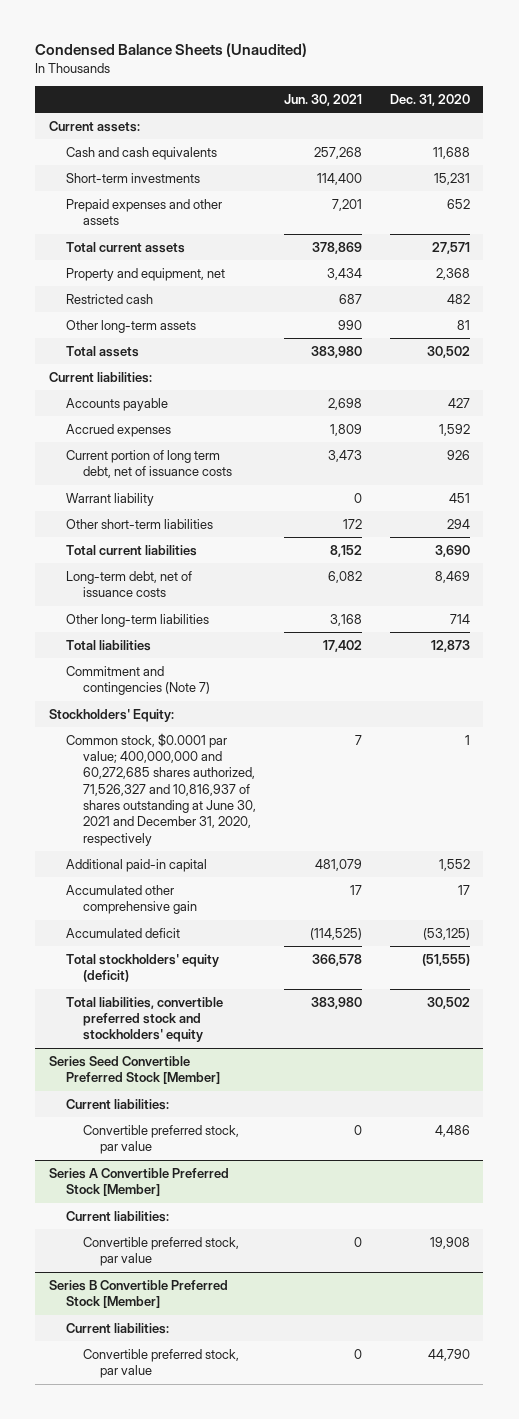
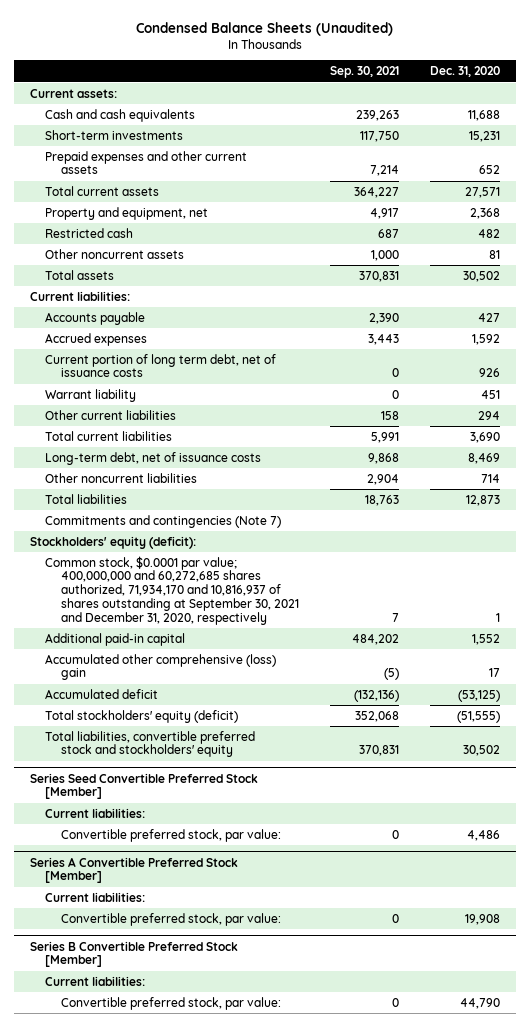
- | Jun. 30, 2021 | Dec. 31, 2020
+ | Sep. 30, 2021 | Dec. 31, 2020
- Prepaid expenses and other assets | 7,201 | 652
+ Prepaid expenses and other current assets | 7,214 | 652
- Other long-term assets | 990 | 81
+ Other noncurrent assets | 1,000 | 81
- Other short-term liabilities | 172 | 294
+ Other current liabilities | 158 | 294
- Other long-term liabilities | 3,168 | 714
+ Other noncurrent liabilities | 2,904 | 714
- Commitment and contingencies (Note 7)
- Stockholders' Equity:
- Common stock, $0.0001 par value; 400,000,000 and 60,272,685 shares authorized, 71,526,327 and 10,816,937 of shares outstanding at June 30, 2021 and December 31, 2020, respectively | 7 | 1
+ Commitments and contingencies (Note 7)
+ Stockholders' equity (deficit):
+ Common stock, $0.0001 par value; 400,000,000 and 60,272,685 shares authorized, 71,934,170 and 10,816,937 of shares outstanding at September 30, 2021 and December 31, 2020, respectively | 7 | 1
- Accumulated other comprehensive gain | 17 | 17
+ Accumulated other comprehensive (loss) gain | (5) | 17
@ Series Seed Convertible Preferred Stock [Member]
- Convertible preferred stock, par value | 0 | 4,486
+ Convertible preferred stock, par value: | 0 | 4,486
@ Series A Convertible Preferred Stock [Member]
- Convertible preferred stock, par value | 0 | 19,908
+ Convertible preferred stock, par value: | 0 | 19,908
@ Series B Convertible Preferred Stock [Member]
- Convertible preferred stock, par value | 0 | 44,790
+ Convertible preferred stock, par value: | 0 | 44,790

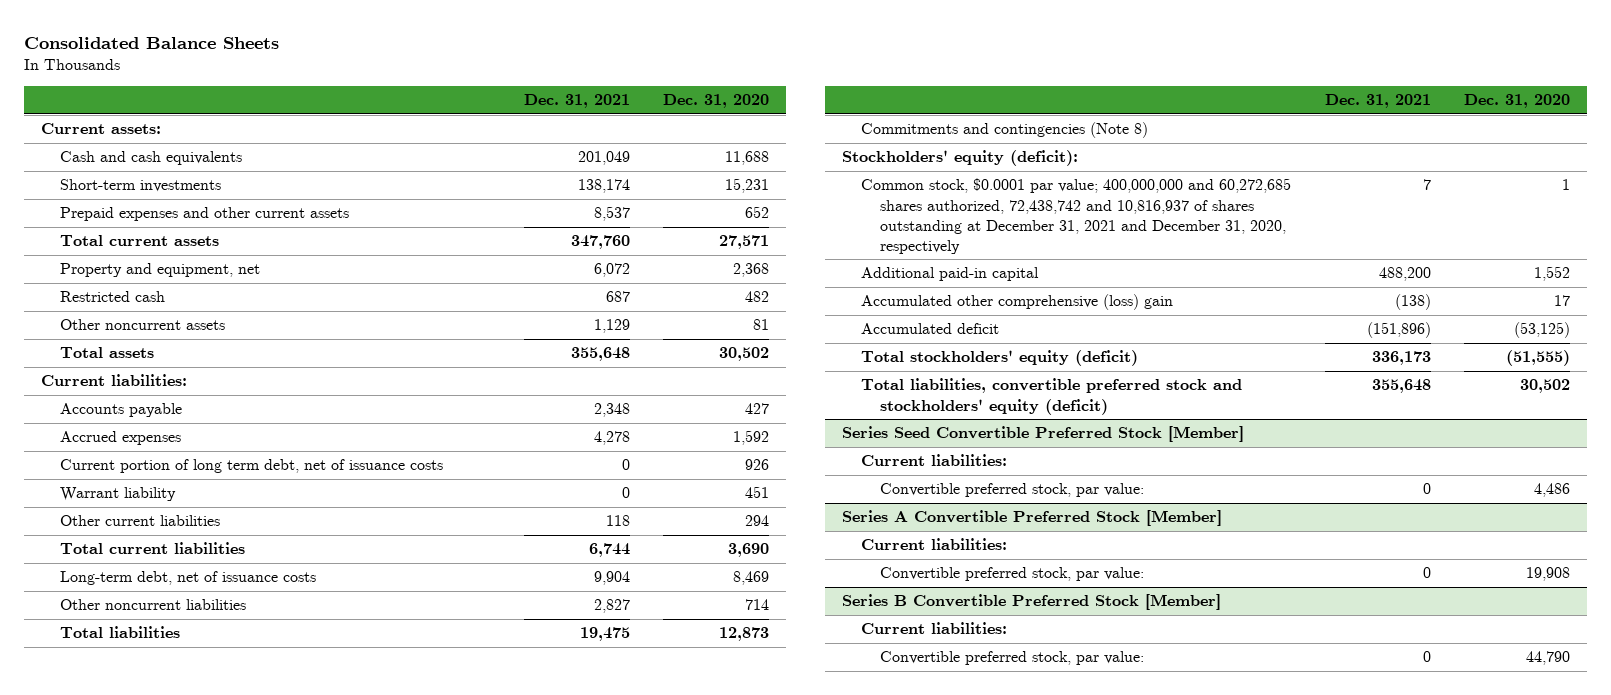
- Condensed Balance Sheets (Unaudited)
+ Consolidated Balance Sheets
- | Sep. 30, 2021 | Dec. 31, 2020
+ | Dec. 31, 2021 | Dec. 31, 2020
- Commitments and contingencies (Note 7)
+ Commitments and contingencies (Note 8)
- Common stock, $0.0001 par value; 400,000,000 and 60,272,685 shares authorized, 71,934,170 and 10,816,937 of shares outstanding at September 30, 2021 and December 31, 2020, respectively | 7 | 1
+ Common stock, $0.0001 par value; 400,000,000 and 60,272,685 shares authorized, 72,438,742 and 10,816,937 of shares outstanding at December 31, 2021 and December 31, 2020, respectively | 7 | 1
- Total liabilities, convertible preferred stock and stockholders' equity | 370,831 | 30,502
+ Total liabilities, convertible preferred stock and stockholders' equity (deficit) | 355,648 | 30,502

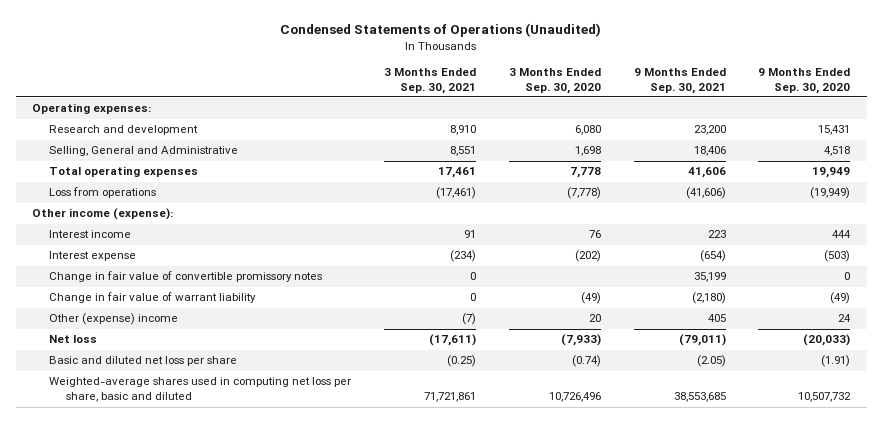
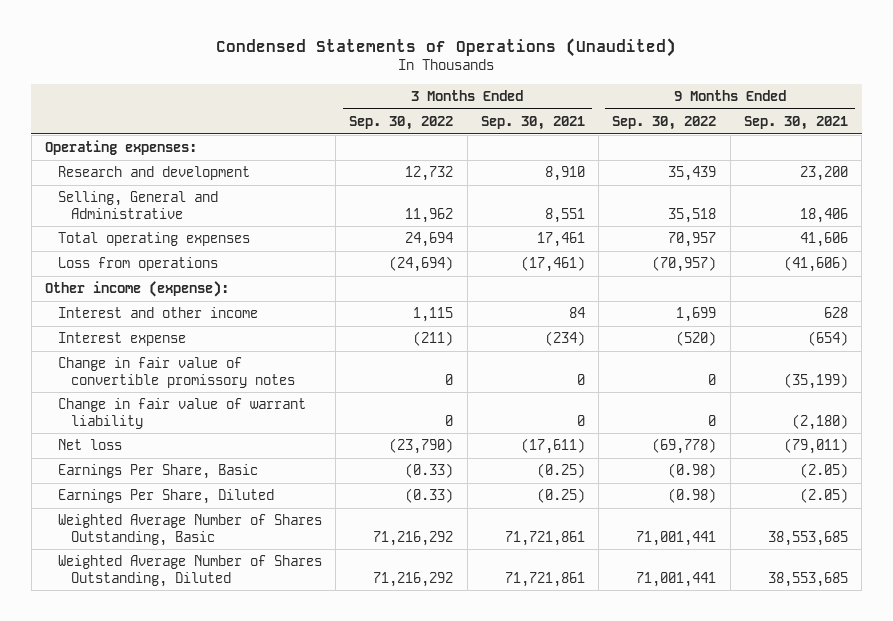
- | 3 Months Ended Sep. 30, 2021 | 3 Months Ended Sep. 30, 2020 | 9 Months Ended Sep. 30, 2021 | 9 Months Ended Sep. 30, 2020
+ | 3 Months Ended Sep. 30, 2022 | 3 Months Ended Sep. 30, 2021 | 9 Months Ended Sep. 30, 2022 | 9 Months Ended Sep. 30, 2021
- Interest income | 91 | 76 | 223 | 444
+ Interest and other income | 1,115 | 84 | 1,699 | 628
- Change in fair value of convertible promissory notes | 0 | | 35,199 | 0
+ Change in fair value of convertible promissory notes | 0 | 0 | 0 | (35,199)
- Other (expense) income | (7) | 20 | 405 | 24
- Basic and diluted net loss per share | (0.25) | (0.74) | (2.05) | (1.91)
- Weighted-average shares used in computing net loss per share, basic and diluted | 71,721,861 | 10,726,496 | 38,553,685 | 10,507,732
+ Earnings Per Share, Basic | (0.33) | (0.25) | (0.98) | (2.05)
+ Earnings Per Share, Diluted | (0.33) | (0.25) | (0.98) | (2.05)
+ Weighted Average Number of Shares Outstanding, Basic | 71,216,292 | 71,721,861 | 71,001,441 | 38,553,685
+ Weighted Average Number of Shares Outstanding, Diluted | 71,216,292 | 71,721,861 | 71,001,441 | 38,553,685

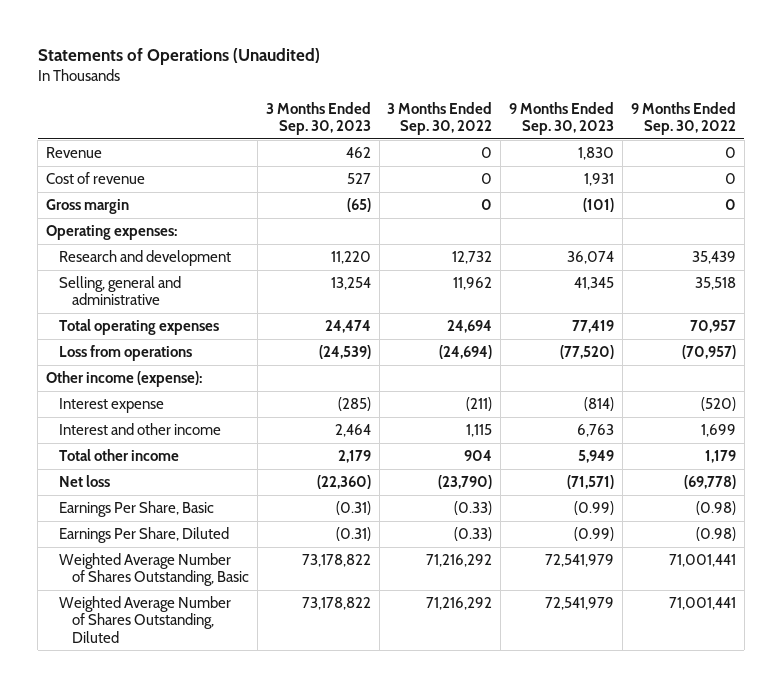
- Condensed Statements of Operations (Unaudited)
+ Statements of Operations (Unaudited)
- | 3 Months Ended Sep. 30, 2022 | 3 Months Ended Sep. 30, 2021 | 9 Months Ended Sep. 30, 2022 | 9 Months Ended Sep. 30, 2021
+ | 3 Months Ended Sep. 30, 2023 | 3 Months Ended Sep. 30, 2022 | 9 Months Ended Sep. 30, 2023 | 9 Months Ended Sep. 30, 2022
+ Revenue | 462 | 0 | 1,830 | 0
+ Cost of revenue | 527 | 0 | 1,931 | 0
+ Gross margin | (65) | 0 | (101) | 0
- Selling, General and Administrative | 11,962 | 8,551 | 35,518 | 18,406
+ Selling, general and administrative | 13,254 | 11,962 | 41,345 | 35,518
- Change in fair value of convertible promissory notes | 0 | 0 | 0 | (35,199)
- Change in fair value of warrant liability | 0 | 0 | 0 | (2,180)
moved down: Interest and other income | 2,464 | 1,115 | 6,763 | 1,699
+ Total other income | 2,179 | 904 | 5,949 | 1,179

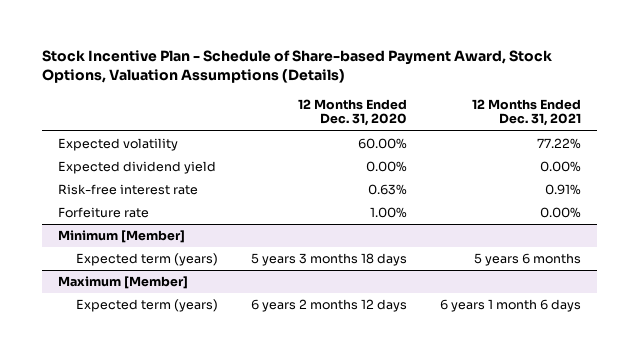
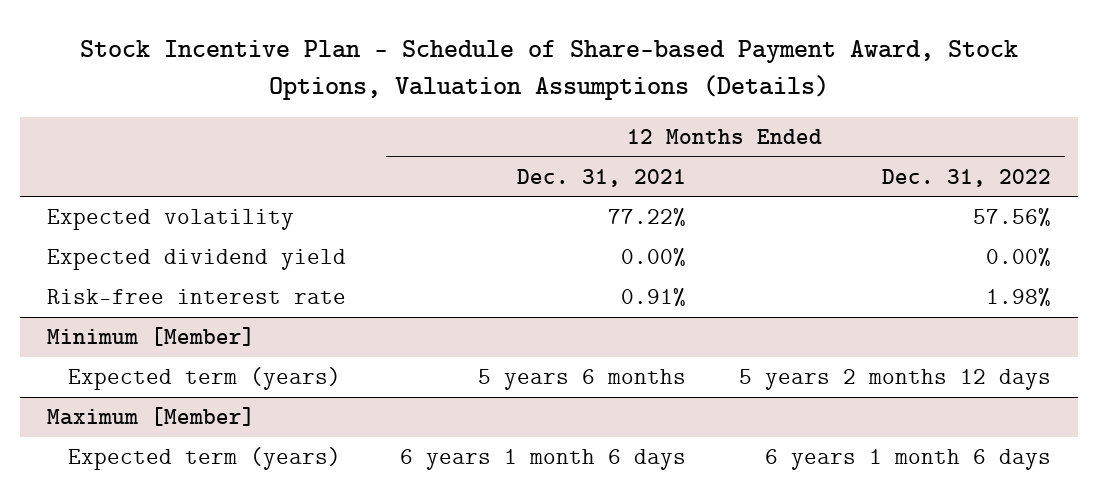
- | 12 Months Ended Dec. 31, 2020 | 12 Months Ended Dec. 31, 2021
+ | 12 Months Ended Dec. 31, 2021 | 12 Months Ended Dec. 31, 2022
- Forfeiture rate | 1.00% | 0.00%

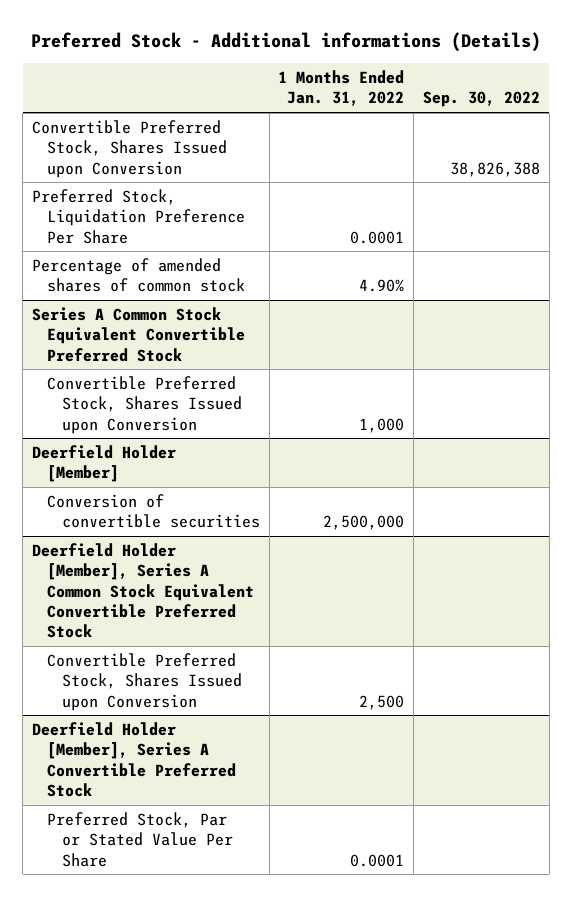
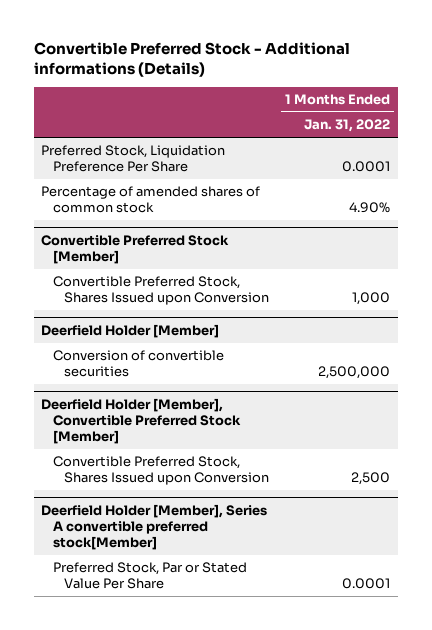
- Preferred Stock - Additional informations (Details)
+ Convertible Preferred Stock - Additional informations (Details)
- | 1 Months Ended Jan. 31, 2022 | Sep. 30, 2022
+ | 1 Months Ended Jan. 31, 2022
- Convertible Preferred Stock, Shares Issued upon Conversion | | 38,826,388
- Series A Common Stock Equivalent Convertible Preferred Stock
+ Convertible Preferred Stock [Member]
- Deerfield Holder [Member], Series A Common Stock Equivalent Convertible Preferred Stock
+ Deerfield Holder [Member], Convertible Preferred Stock [Member]
- Deerfield Holder [Member], Series A Convertible Preferred Stock
+ Deerfield Holder [Member], Series A convertible preferred stock[Member]

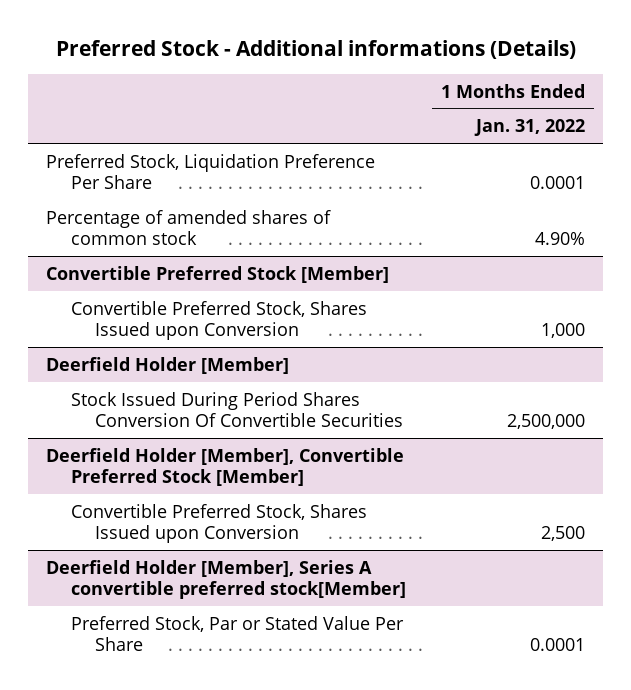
- Convertible Preferred Stock - Additional informations (Details)
+ Preferred Stock - Additional informations (Details)
@ Deerfield Holder [Member]
- Conversion of convertible securities | 2,500,000
+ Stock Issued During Period Shares Conversion Of Convertible Securities | 2,500,000

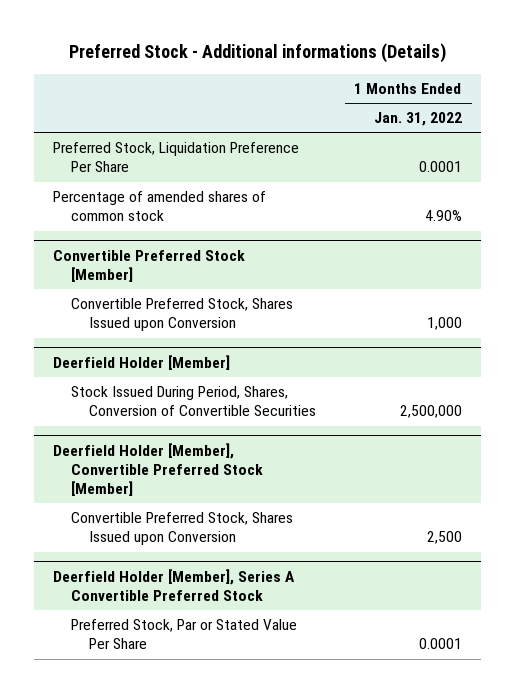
@ Deerfield Holder [Member]
- Stock Issued During Period Shares Conversion Of Convertible Securities | 2,500,000
+ Stock Issued During Period, Shares, Conversion of Convertible Securities | 2,500,000
- Deerfield Holder [Member], Series A convertible preferred stock[Member]
+ Deerfield Holder [Member], Series A Convertible Preferred Stock

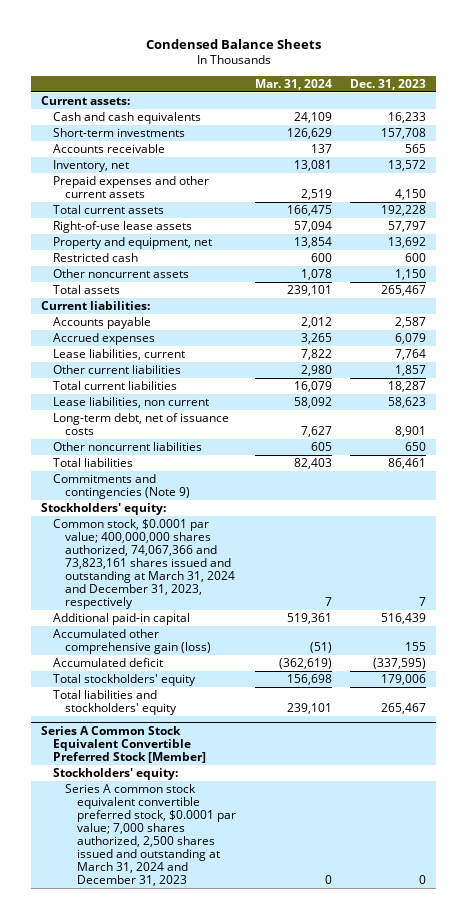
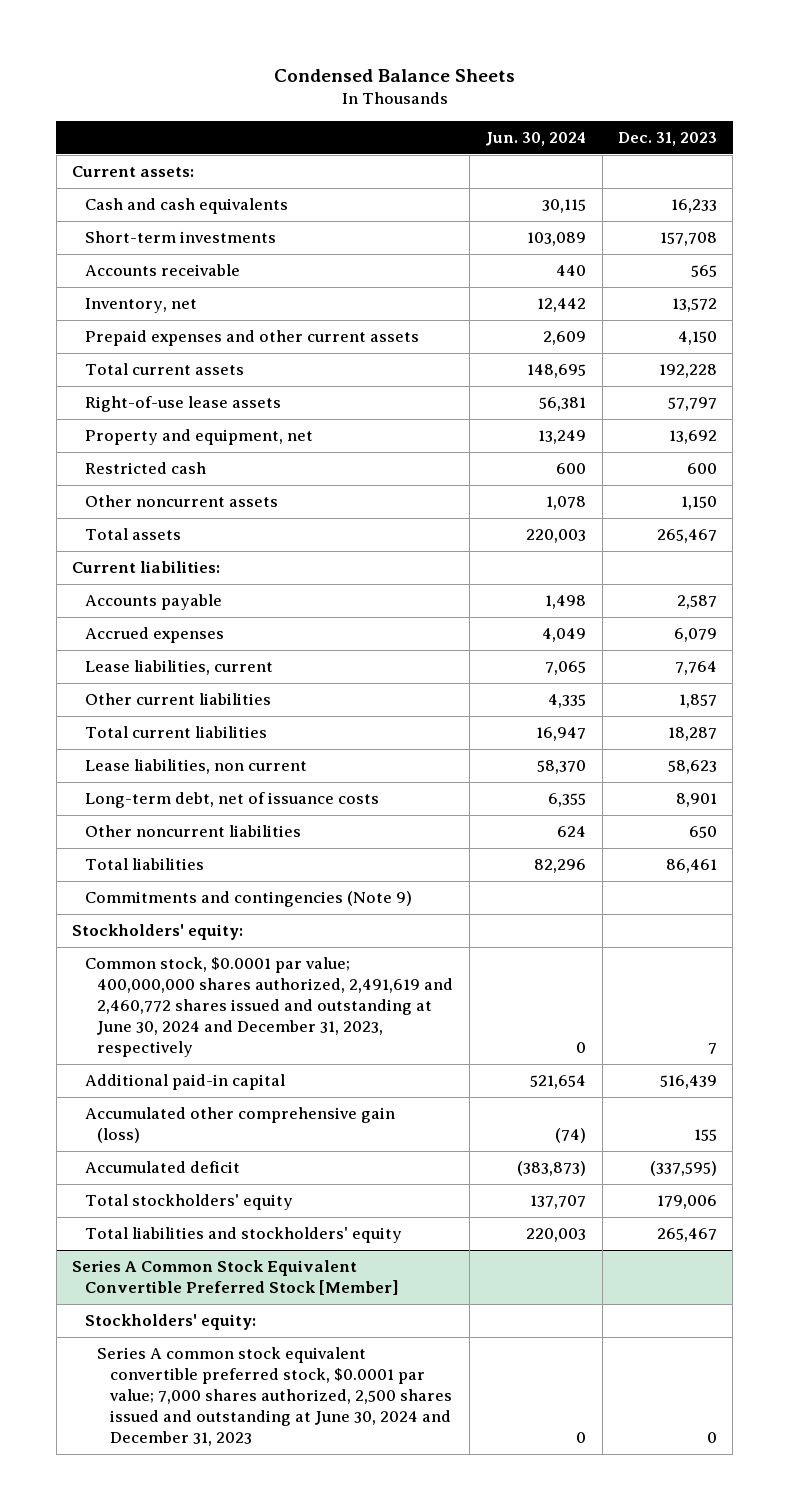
- | Mar. 31, 2024 | Dec. 31, 2023
+ | Jun. 30, 2024 | Dec. 31, 2023
- Common stock, $0.0001 par value; 400,000,000 shares authorized, 74,067,366 and 73,823,161 shares issued and outstanding at March 31, 2024 and December 31, 2023, respectively | 7 | 7
+ Common stock, $0.0001 par value; 400,000,000 shares authorized, 2,491,619 and 2,460,772 shares issued and outstanding at June 30, 2024 and December 31, 2023, respectively | 0 | 7
@ Series A Common Stock Equivalent Convertible Preferred Stock [Member]
- Series A common stock equivalent convertible preferred stock, $0.0001 par value; 7,000 shares authorized, 2,500 shares issued and outstanding at March 31, 2024 and December 31, 2023 | 0 | 0
+ Series A common stock equivalent convertible preferred stock, $0.0001 par value; 7,000 shares authorized, 2,500 shares issued and outstanding at June 30, 2024 and December 31, 2023 | 0 | 0

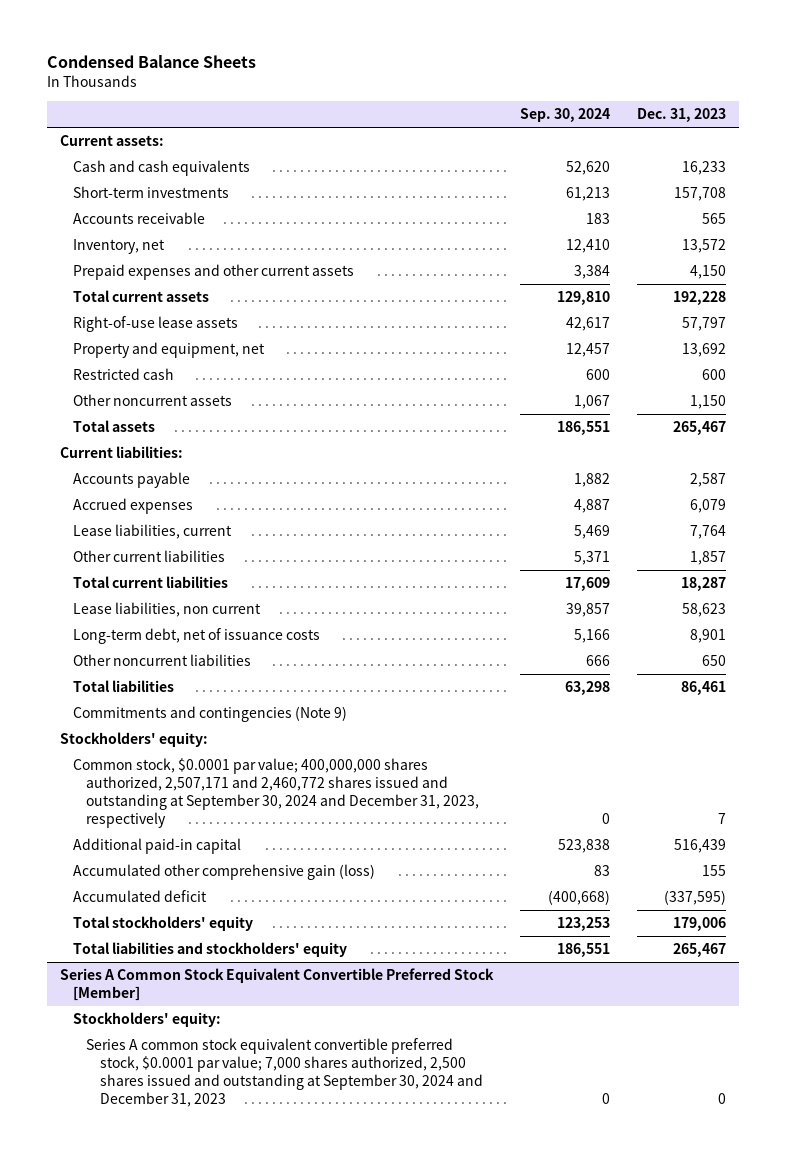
- | Jun. 30, 2024 | Dec. 31, 2023
+ | Sep. 30, 2024 | Dec. 31, 2023
- Common stock, $0.0001 par value; 400,000,000 shares authorized, 2,491,619 and 2,460,772 shares issued and outstanding at June 30, 2024 and December 31, 2023, respectively | 0 | 7
+ Common stock, $0.0001 par value; 400,000,000 shares authorized, 2,507,171 and 2,460,772 shares issued and outstanding at September 30, 2024 and December 31, 2023, respectively | 0 | 7
@ Series A Common Stock Equivalent Convertible Preferred Stock [Member]
- Series A common stock equivalent convertible preferred stock, $0.0001 par value; 7,000 shares authorized, 2,500 shares issued and outstanding at June 30, 2024 and December 31, 2023 | 0 | 0
+ Series A common stock equivalent convertible preferred stock, $0.0001 par value; 7,000 shares authorized, 2,500 shares issued and outstanding at September 30, 2024 and December 31, 2023 | 0 | 0

